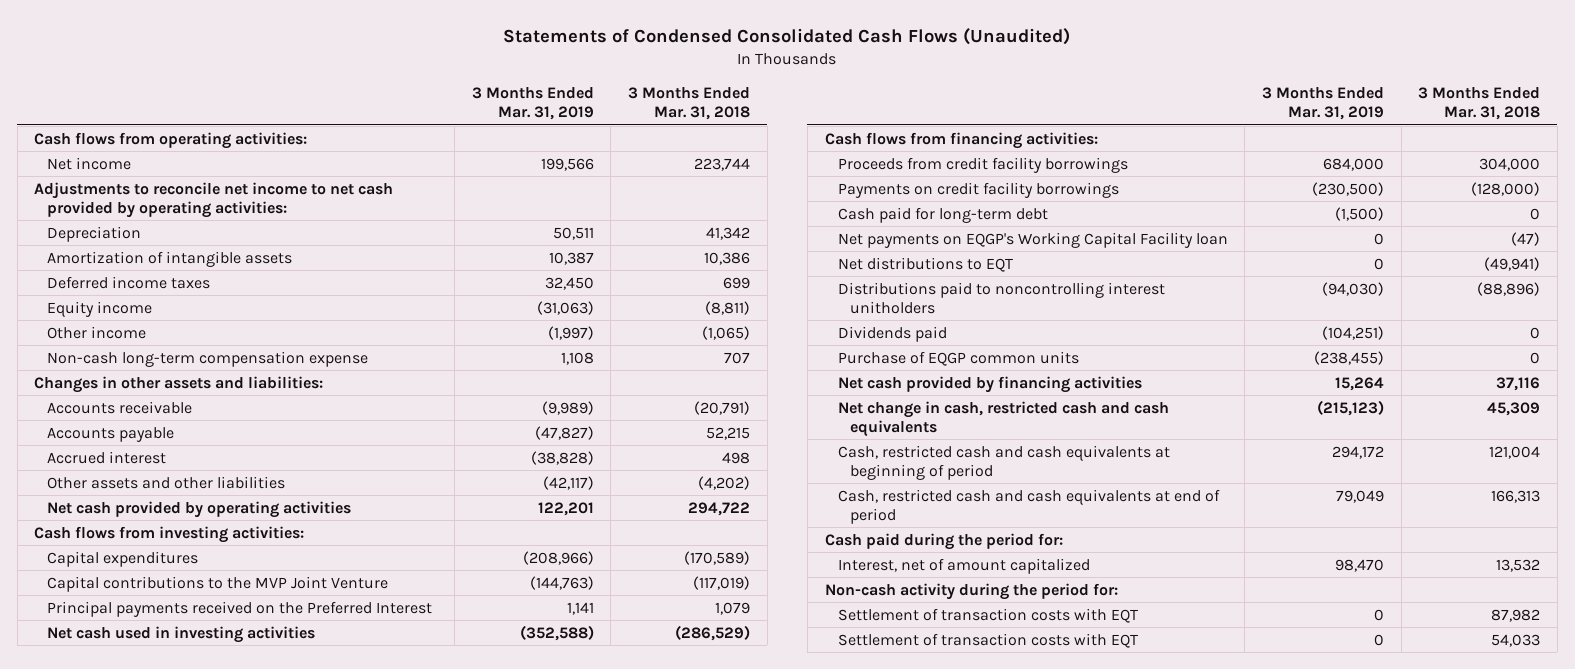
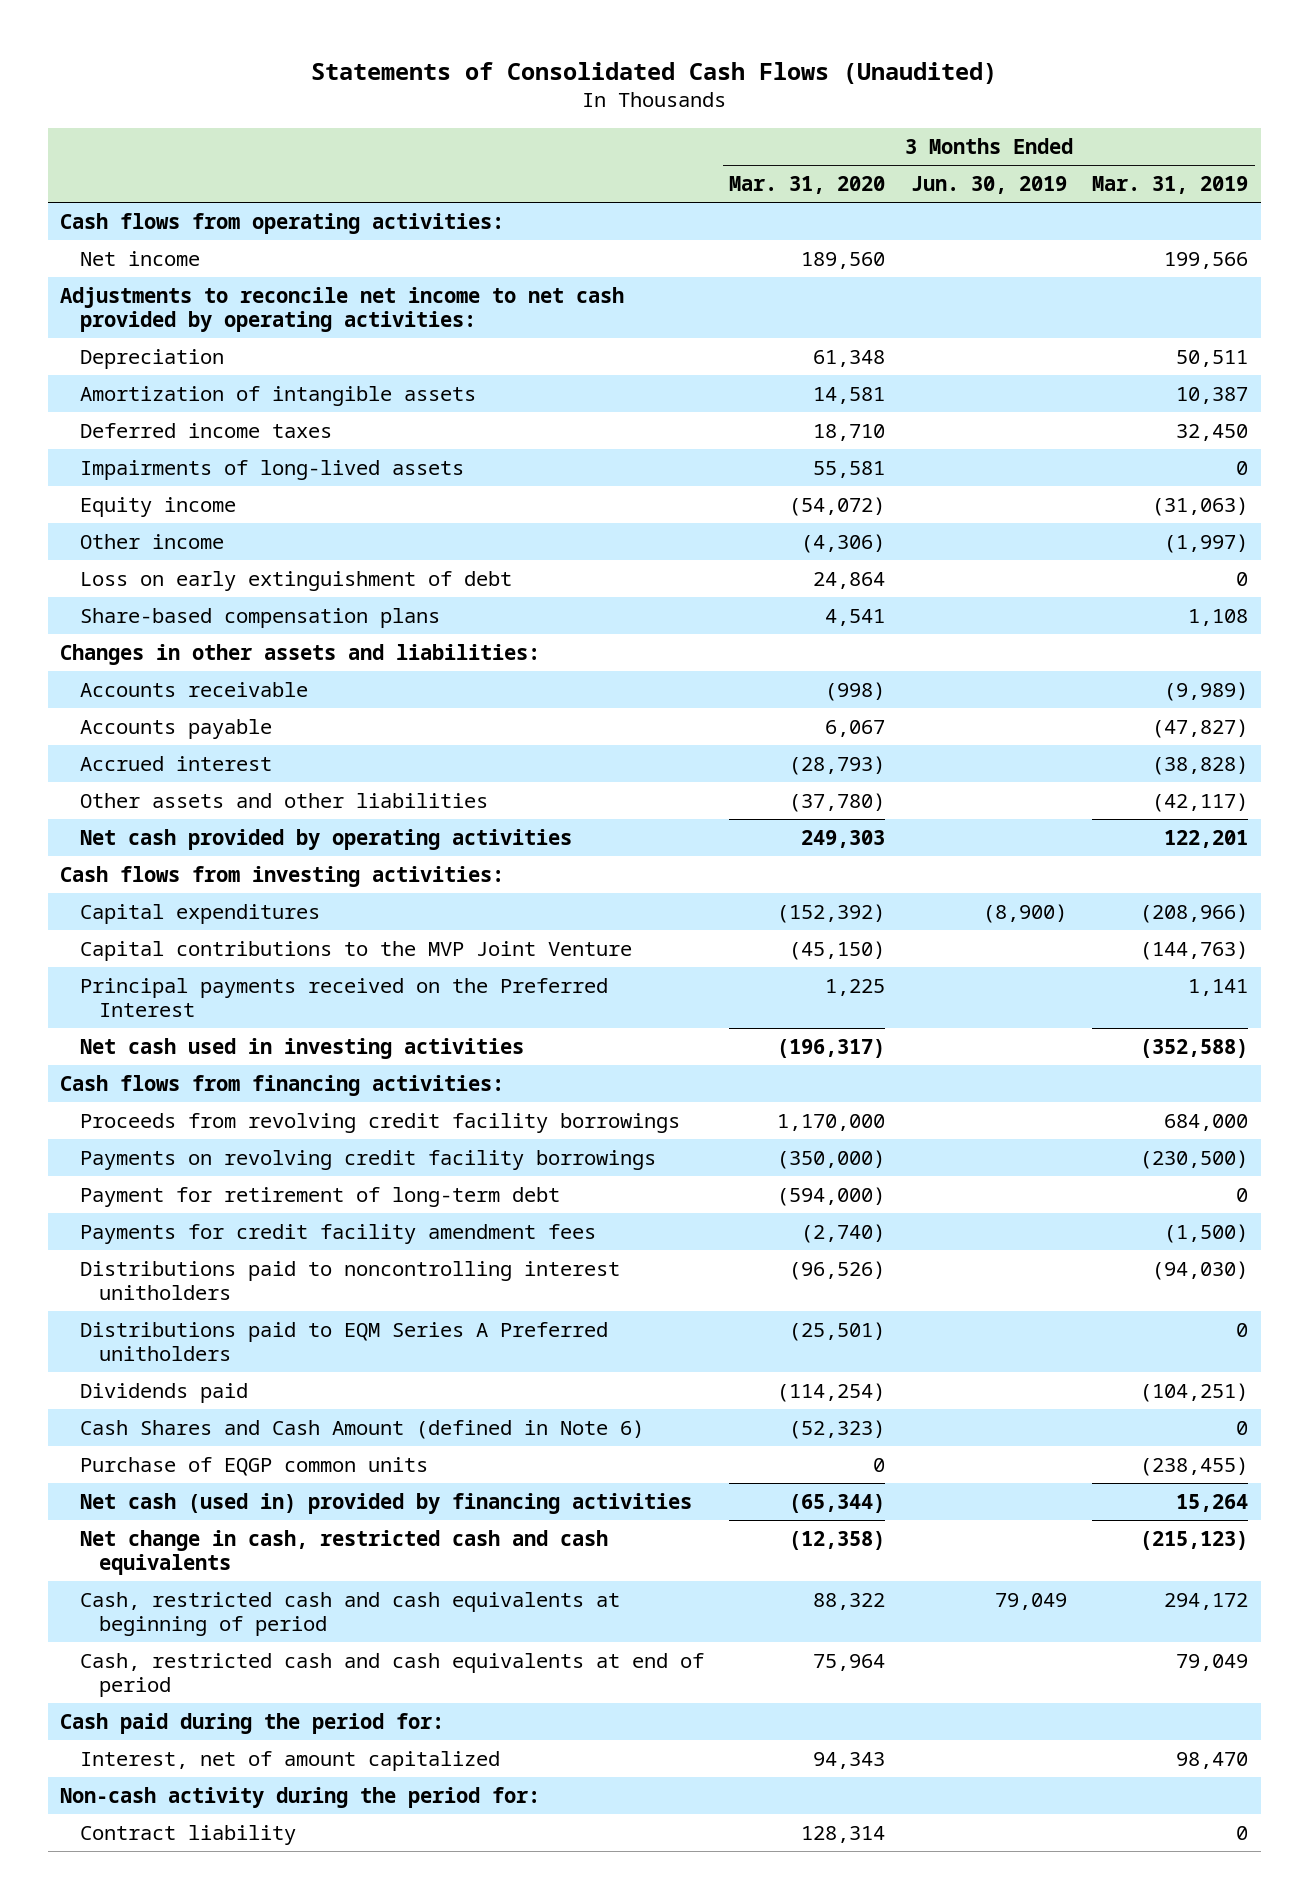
- Statements of Condensed Consolidated Cash Flows (Unaudited)
+ Statements of Consolidated Cash Flows (Unaudited)
- | 3 Months Ended Mar. 31, 2019 | 3 Months Ended Mar. 31, 2018
+ | 3 Months Ended Mar. 31, 2020 | 3 Months Ended Jun. 30, 2019 | 3 Months Ended Mar. 31, 2019
+ Impairments of long-lived assets | 55,581 | | 0
- Non-cash long-term compensation expense | 1,108 | 707
+ Loss on early extinguishment of debt | 24,864 | | 0
+ Share-based compensation plans | 4,541 | | 1,108
- Proceeds from credit facility borrowings | 684,000 | 304,000
- Payments on credit facility borrowings | (230,500) | (128,000)
- Cash paid for long-term debt | (1,500) | 0
- Net payments on EQGP's Working Capital Facility loan | 0 | (47)
- Net distributions to EQT | 0 | (49,941)
+ Proceeds from revolving credit facility borrowings | 1,170,000 | | 684,000
+ Payments on revolving credit facility borrowings | (350,000) | | (230,500)
+ Payment for retirement of long-term debt | (594,000) | | 0
+ Payments for credit facility amendment fees | (2,740) | | (1,500)
+ Distributions paid to EQM Series A Preferred unitholders | (25,501) | | 0
+ Cash Shares and Cash Amount (defined in Note 6) | (52,323) | | 0
- Net cash provided by financing activities | 15,264 | 37,116
+ Net cash (used in) provided by financing activities | (65,344) | | 15,264
- Settlement of transaction costs with EQT | 0 | 87,982
- Settlement of transaction costs with EQT | 0 | 54,033
+ Contract liability | 128,314 | | 0

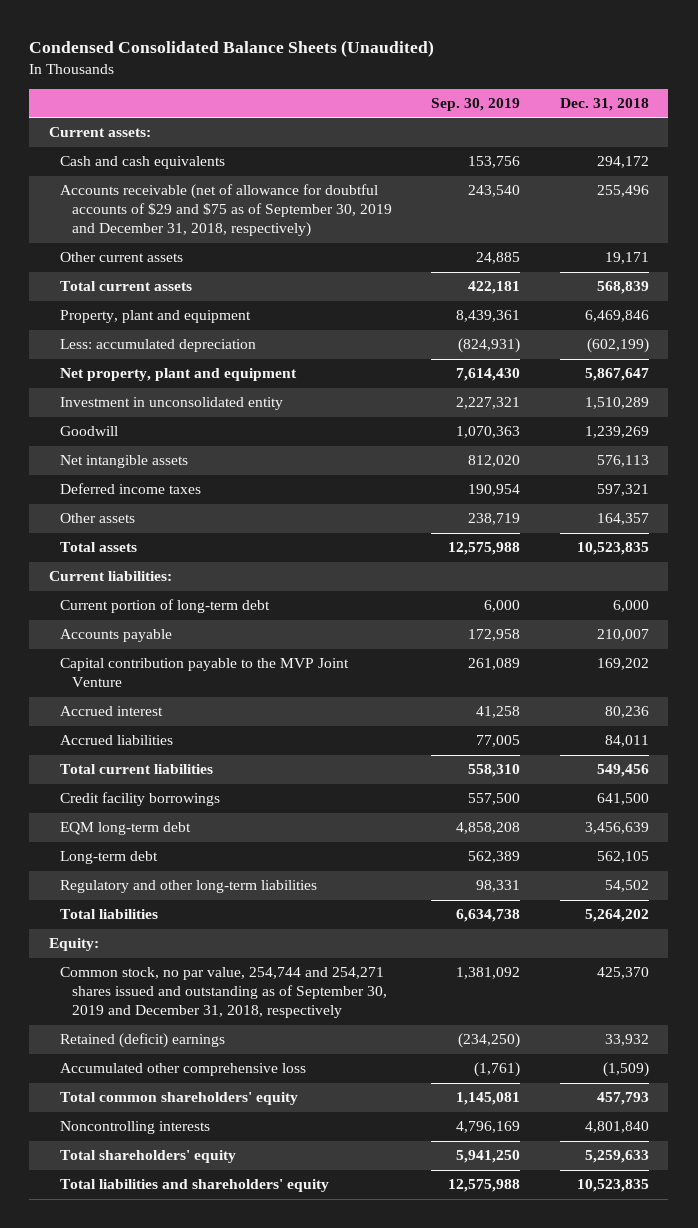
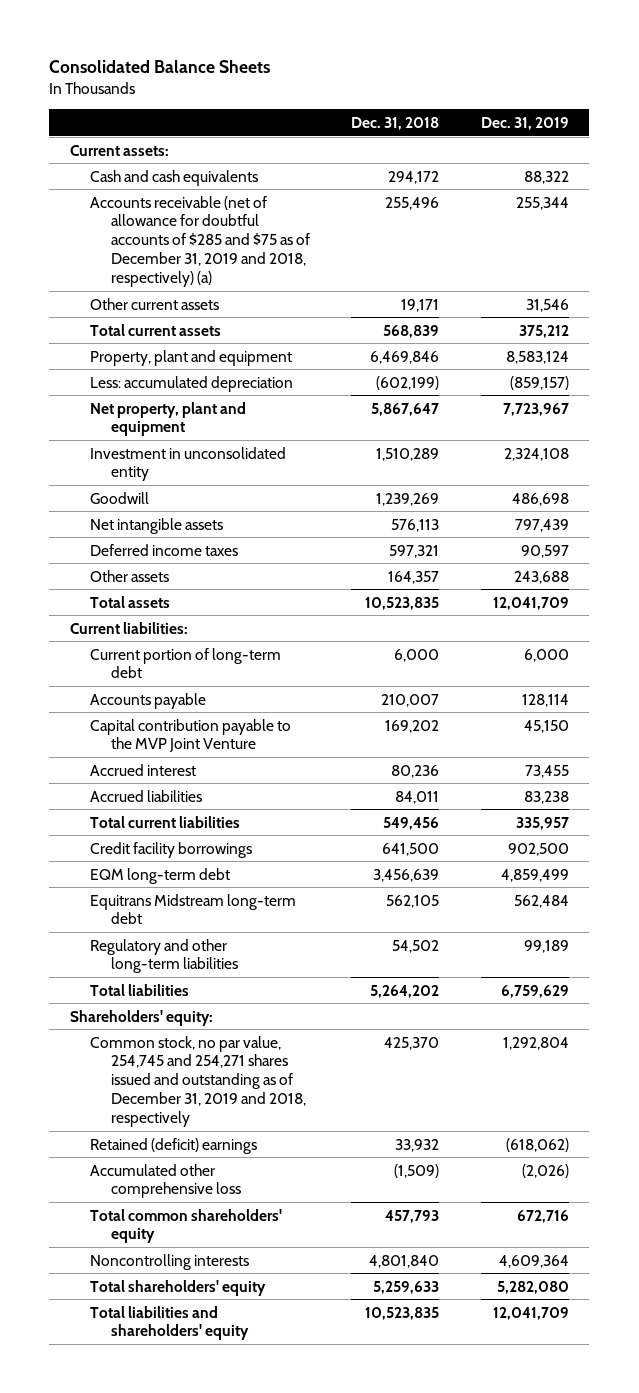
- Condensed Consolidated Balance Sheets (Unaudited)
+ Consolidated Balance Sheets
- | Sep. 30, 2019 | Dec. 31, 2018
+ | Dec. 31, 2018 | Dec. 31, 2019
- Accounts receivable (net of allowance for doubtful accounts of $29 and $75 as of September 30, 2019 and December 31, 2018, respectively) | 243,540 | 255,496
+ Accounts receivable (net of allowance for doubtful accounts of $285 and $75 as of December 31, 2019 and 2018, respectively) (a) | 255,496 | 255,344
- Long-term debt | 562,389 | 562,105
+ Equitrans Midstream long-term debt | 562,105 | 562,484
- Equity:
- Common stock, no par value, 254,744 and 254,271 shares issued and outstanding as of September 30, 2019 and December 31, 2018, respectively | 1,381,092 | 425,370
+ Shareholders' equity:
+ Common stock, no par value, 254,745 and 254,271 shares issued and outstanding as of December 31, 2019 and 2018, respectively | 425,370 | 1,292,804

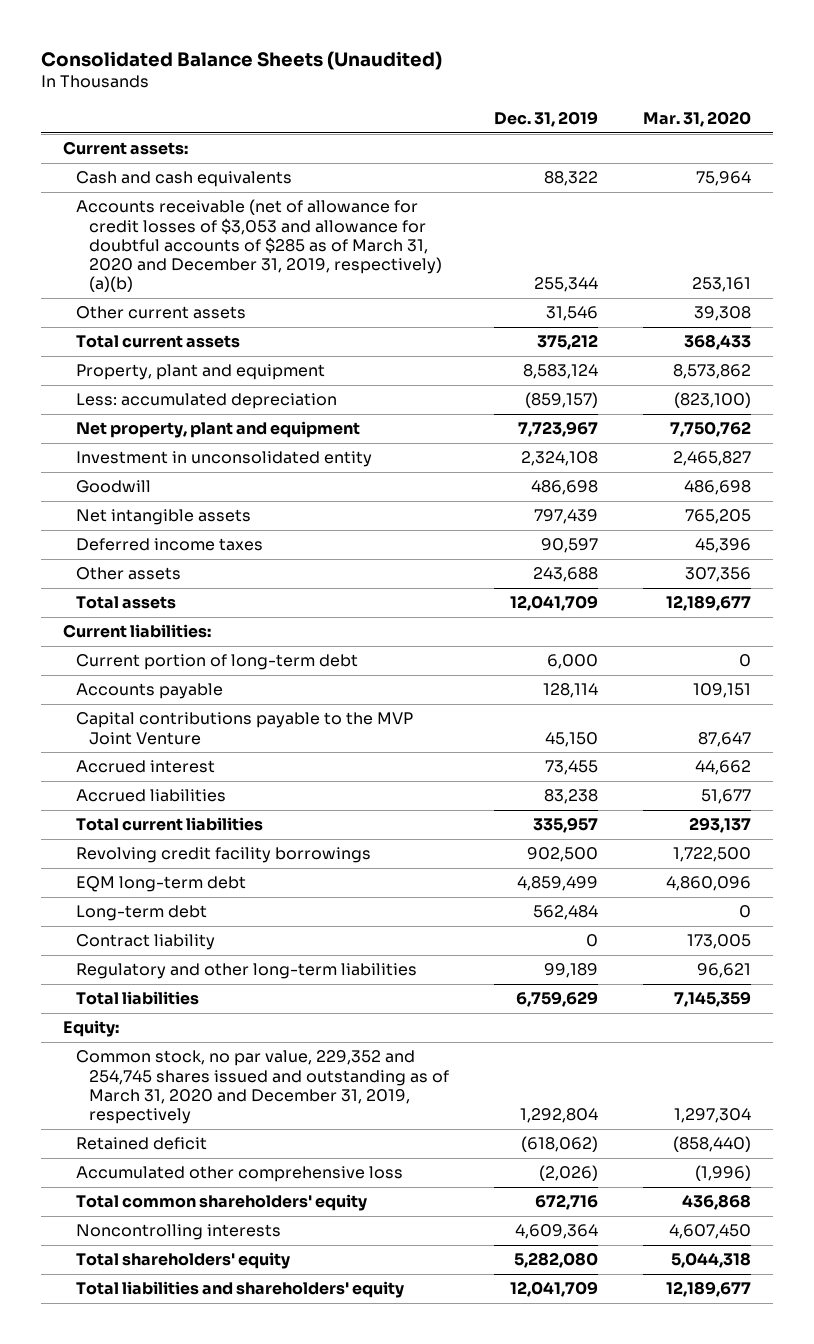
- Consolidated Balance Sheets
+ Consolidated Balance Sheets (Unaudited)
- | Dec. 31, 2018 | Dec. 31, 2019
+ | Dec. 31, 2019 | Mar. 31, 2020
- Accounts receivable (net of allowance for doubtful accounts of $285 and $75 as of December 31, 2019 and 2018, respectively) (a) | 255,496 | 255,344
+ Accounts receivable (net of allowance for credit losses of $3,053 and allowance for doubtful accounts of $285 as of March 31, 2020 and December 31, 2019, respectively) (a)(b) | 255,344 | 253,161
- Capital contribution payable to the MVP Joint Venture | 169,202 | 45,150
+ Capital contributions payable to the MVP Joint Venture | 45,150 | 87,647
- Credit facility borrowings | 641,500 | 902,500
+ Revolving credit facility borrowings | 902,500 | 1,722,500
- Equitrans Midstream long-term debt | 562,105 | 562,484
+ Long-term debt | 562,484 | 0
+ Contract liability | 0 | 173,005
- Shareholders' equity:
- Common stock, no par value, 254,745 and 254,271 shares issued and outstanding as of December 31, 2019 and 2018, respectively | 425,370 | 1,292,804
- Retained (deficit) earnings | 33,932 | (618,062)
+ Equity:
+ Common stock, no par value, 229,352 and 254,745 shares issued and outstanding as of March 31, 2020 and December 31, 2019, respectively | 1,292,804 | 1,297,304
+ Retained deficit | (618,062) | (858,440)

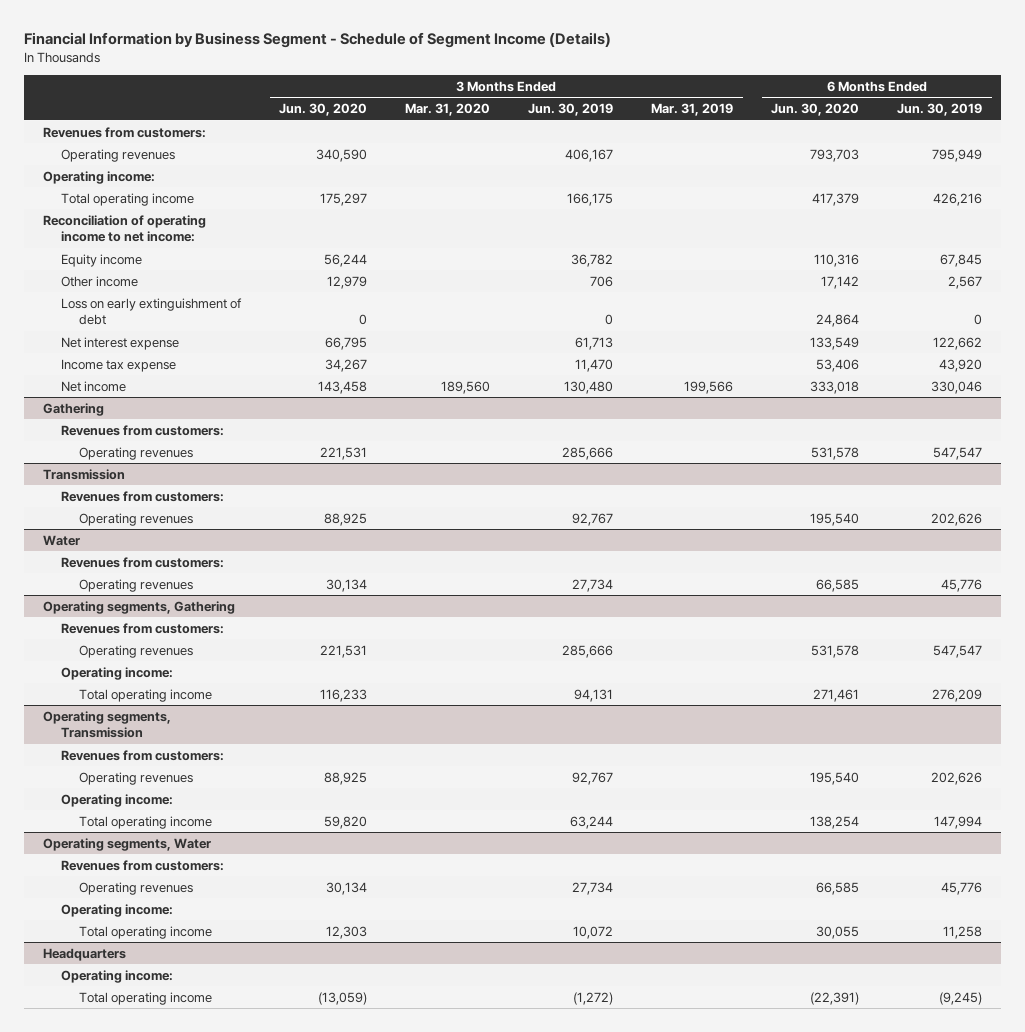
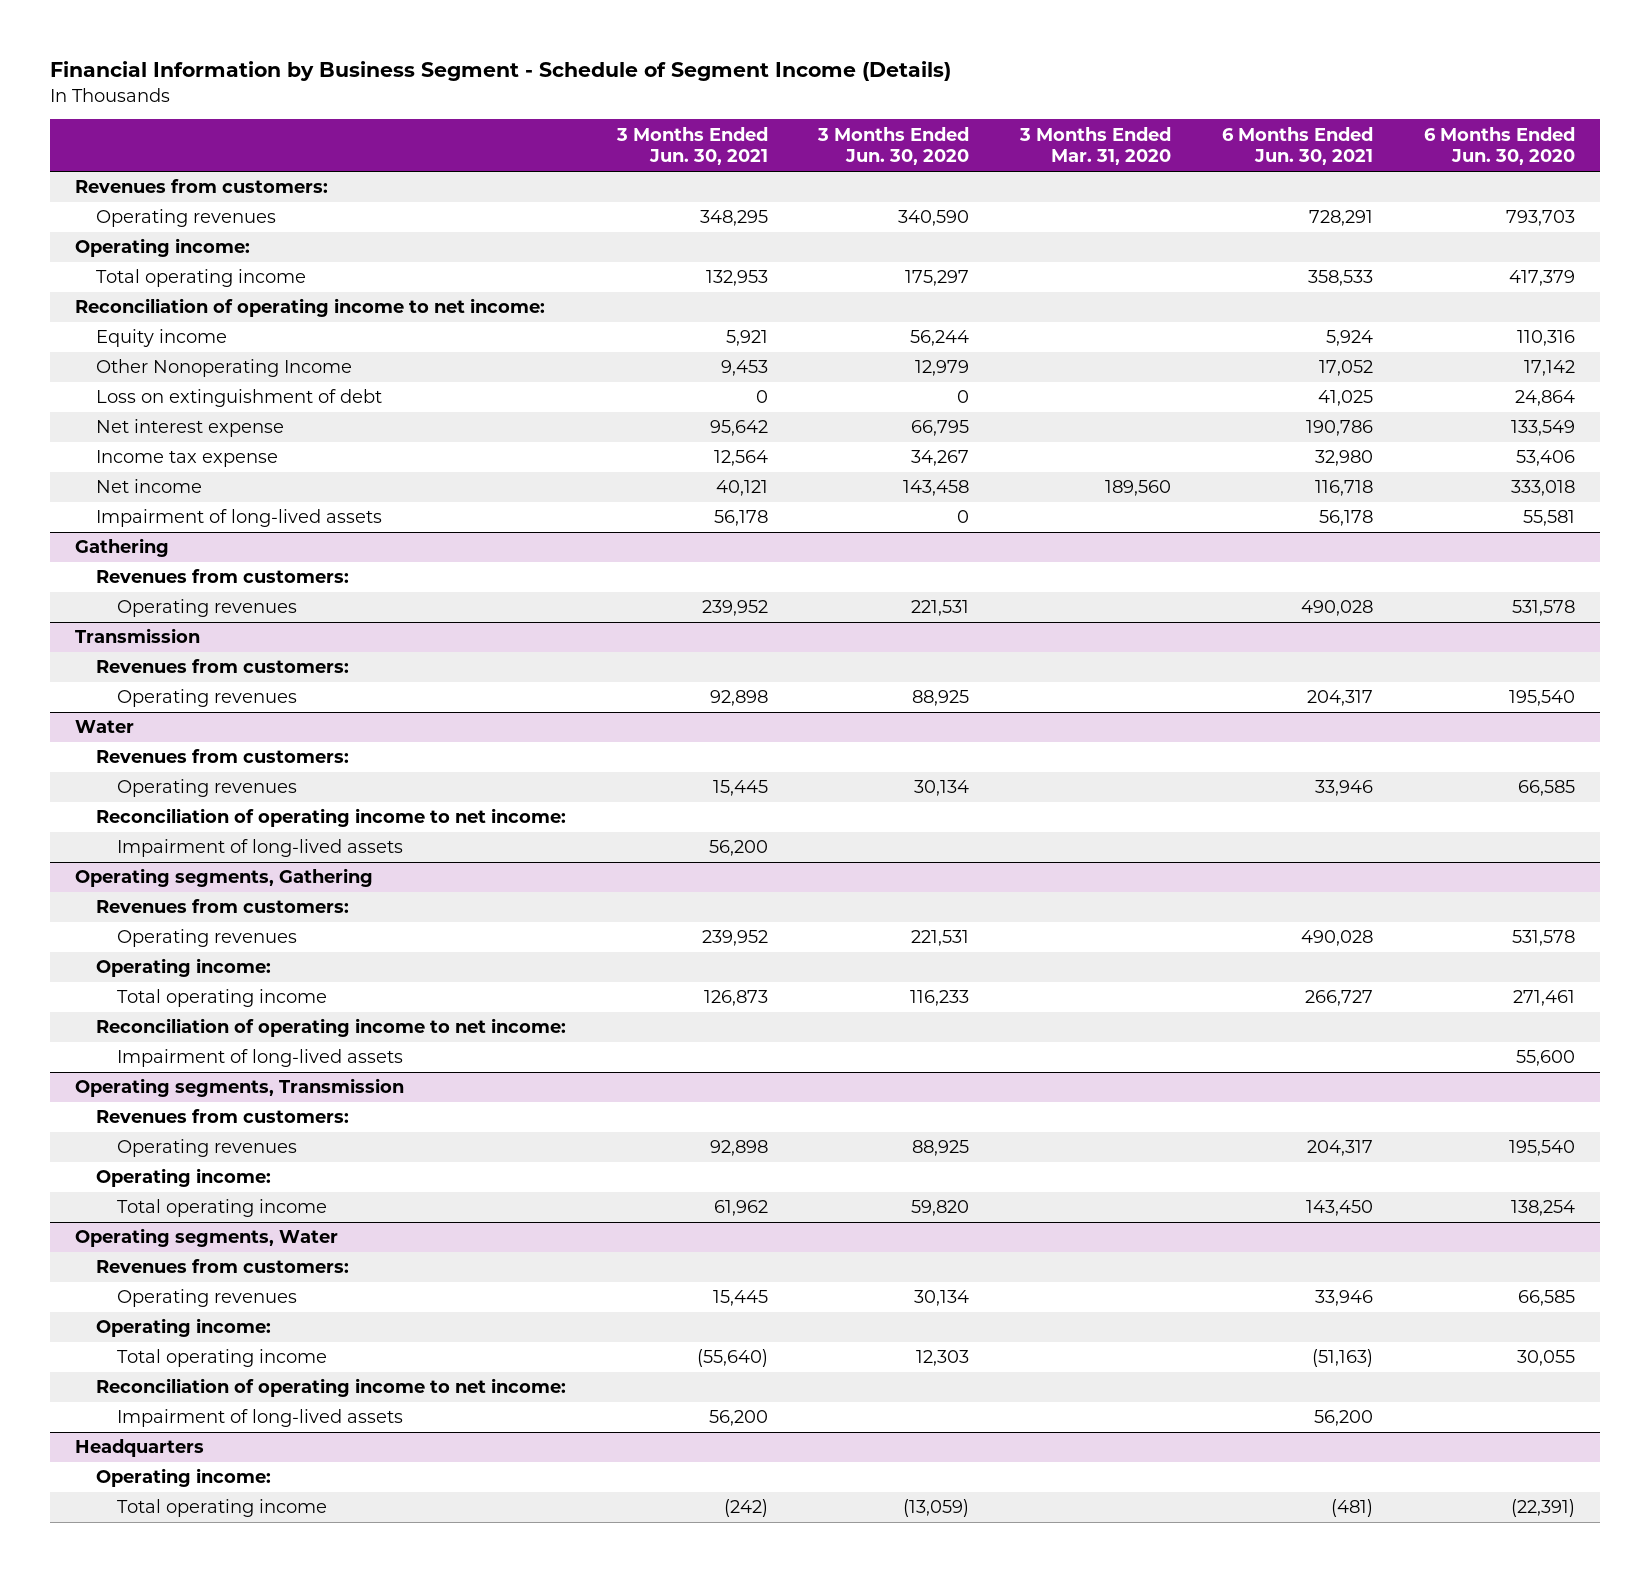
- | 3 Months Ended Jun. 30, 2020 | 3 Months Ended Mar. 31, 2020 | 3 Months Ended Jun. 30, 2019 | 3 Months Ended Mar. 31, 2019 | 6 Months Ended Jun. 30, 2020 | 6 Months Ended Jun. 30, 2019
+ | 3 Months Ended Jun. 30, 2021 | 3 Months Ended Jun. 30, 2020 | 3 Months Ended Mar. 31, 2020 | 6 Months Ended Jun. 30, 2021 | 6 Months Ended Jun. 30, 2020
- Other income | 12,979 | | 706 | | 17,142 | 2,567
- Loss on early extinguishment of debt | 0 | | 0 | | 24,864 | 0
+ Other Nonoperating Income | 9,453 | 12,979 | | 17,052 | 17,142
+ Loss on extinguishment of debt | 0 | 0 | | 41,025 | 24,864
+ Impairment of long-lived assets | 56,178 | 0 | | 56,178 | 55,581
@ Water
+ Reconciliation of operating income to net income:
+ Impairment of long-lived assets | 56,200 | | | |
@ Operating segments, Gathering
+ Reconciliation of operating income to net income:
+ Impairment of long-lived assets | | | | | 55,600
@ Operating segments, Water
+ Reconciliation of operating income to net income:
+ Impairment of long-lived assets | 56,200 | | | 56,200 |

